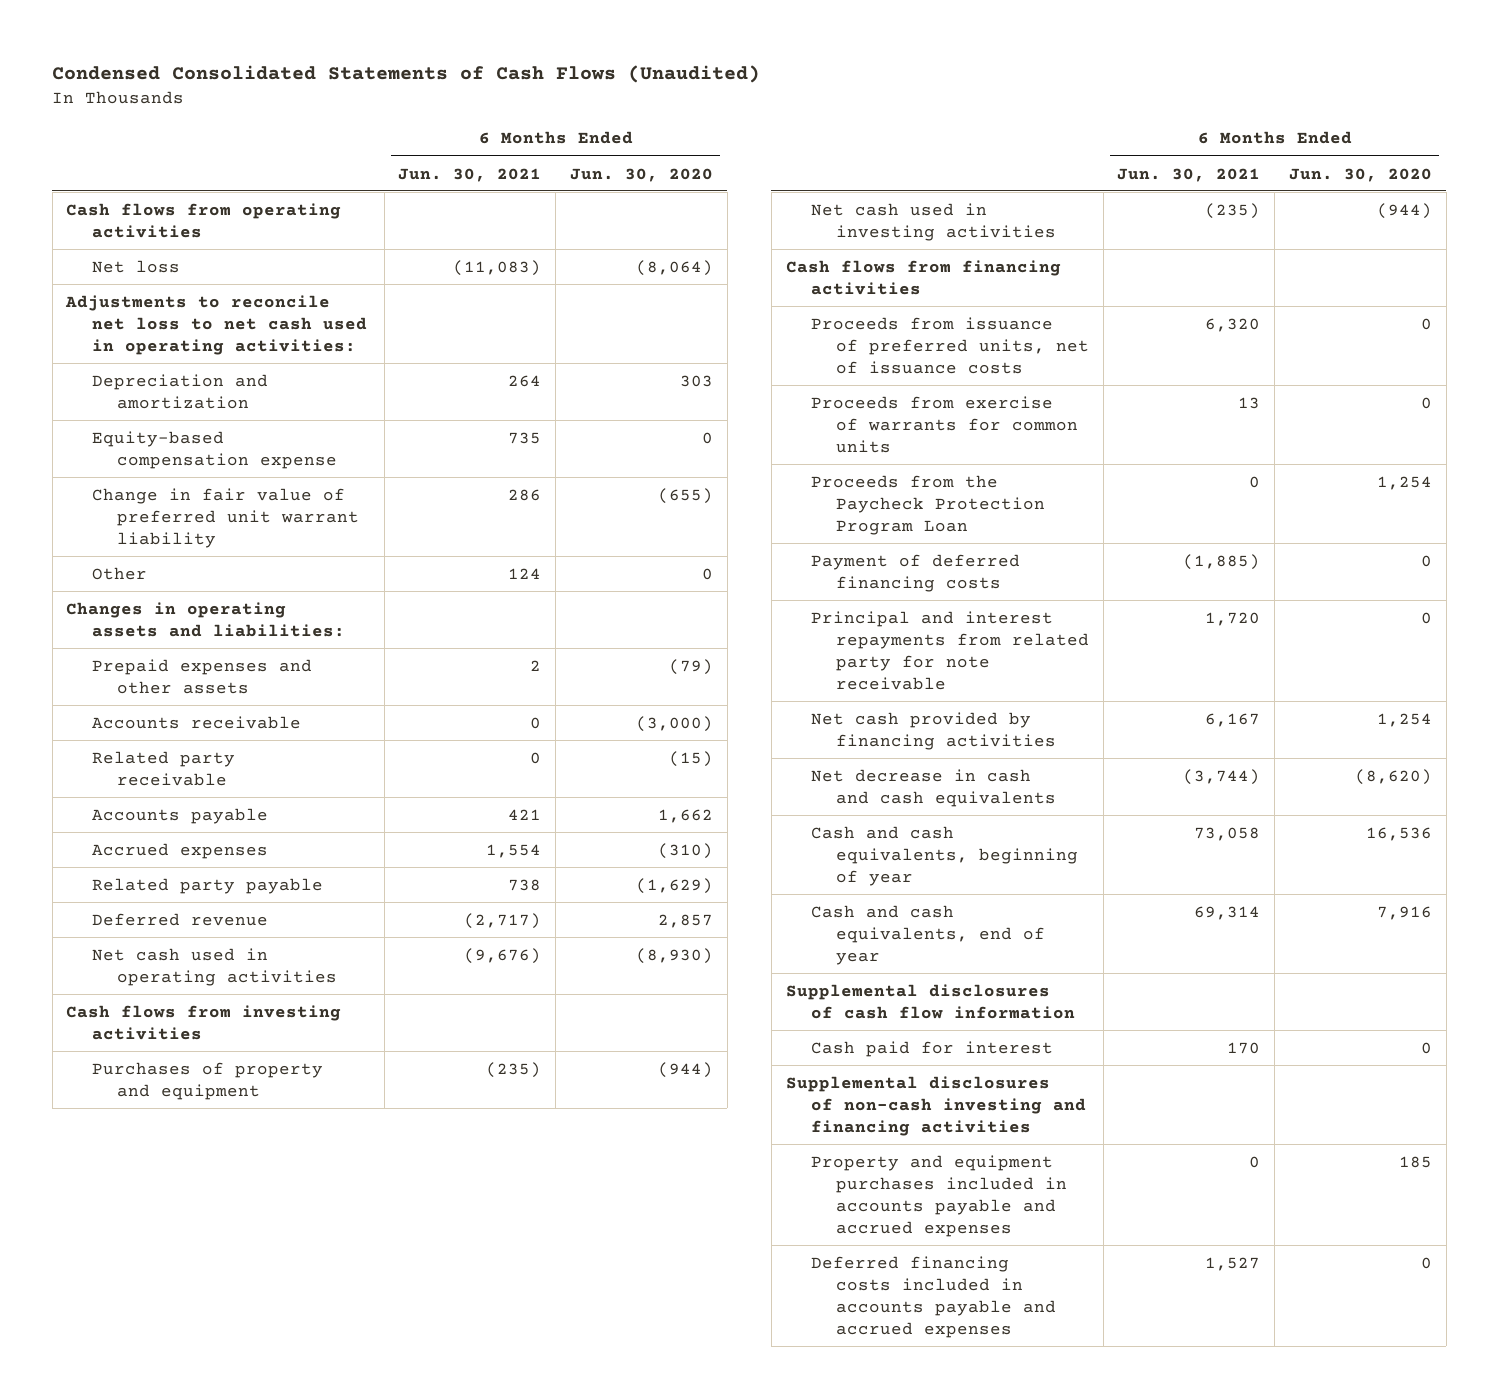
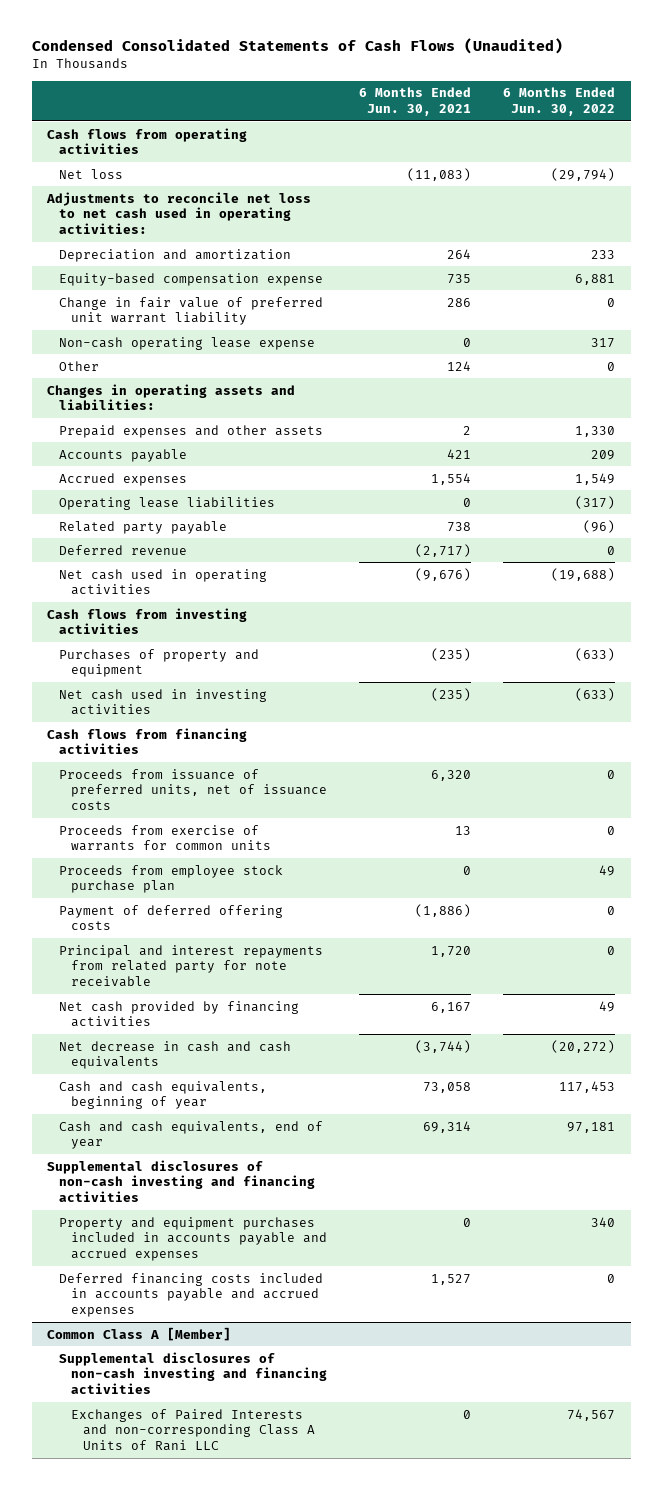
- | 6 Months Ended Jun. 30, 2021 | 6 Months Ended Jun. 30, 2020
+ | 6 Months Ended Jun. 30, 2021 | 6 Months Ended Jun. 30, 2022
+ Non-cash operating lease expense | 0 | 317
- Accounts receivable | 0 | (3,000)
- Related party receivable | 0 | (15)
+ Operating lease liabilities | 0 | (317)
- Proceeds from the Paycheck Protection Program Loan | 0 | 1,254
- Payment of deferred financing costs | (1,885) | 0
+ Proceeds from employee stock purchase plan | 0 | 49
+ Payment of deferred offering costs | (1,886) | 0
- Supplemental disclosures of cash flow information
- Cash paid for interest | 170 | 0
+ Common Class A [Member]
+ Supplemental disclosures of non-cash investing and financing activities
+ Exchanges of Paired Interests and non-corresponding Class A Units of Rani LLC | 0 | 74,567

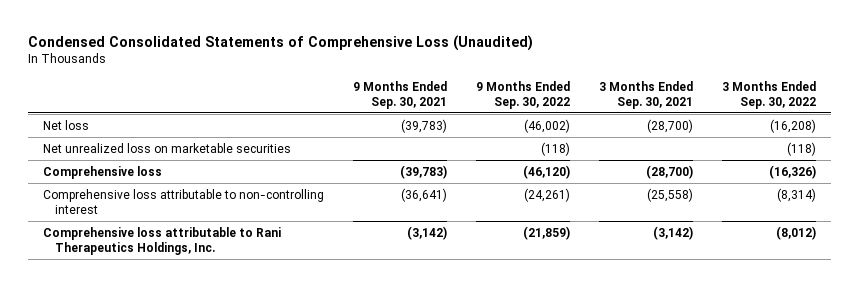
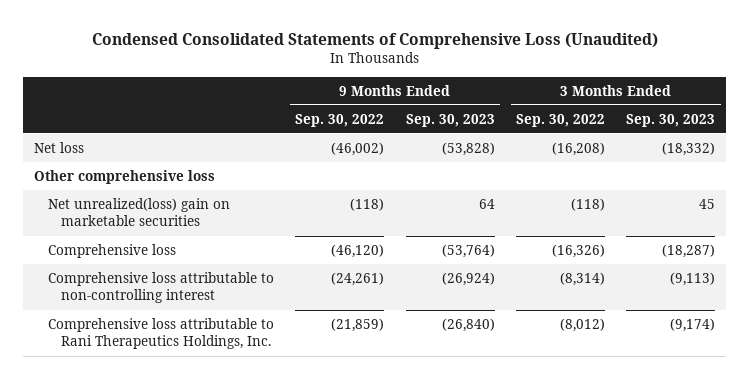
- | 9 Months Ended Sep. 30, 2021 | 9 Months Ended Sep. 30, 2022 | 3 Months Ended Sep. 30, 2021 | 3 Months Ended Sep. 30, 2022
+ | 9 Months Ended Sep. 30, 2022 | 9 Months Ended Sep. 30, 2023 | 3 Months Ended Sep. 30, 2022 | 3 Months Ended Sep. 30, 2023
- Net unrealized loss on marketable securities | | (118) | | (118)
+ Other comprehensive loss
+ Net unrealized(loss) gain on marketable securities | (118) | 64 | (118) | 45

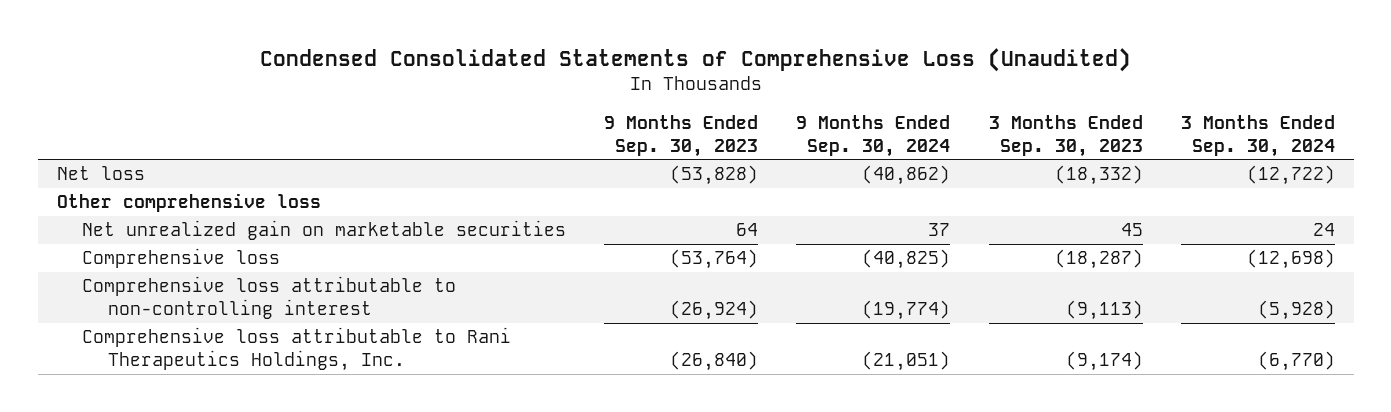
- | 9 Months Ended Sep. 30, 2022 | 9 Months Ended Sep. 30, 2023 | 3 Months Ended Sep. 30, 2022 | 3 Months Ended Sep. 30, 2023
+ | 9 Months Ended Sep. 30, 2023 | 9 Months Ended Sep. 30, 2024 | 3 Months Ended Sep. 30, 2023 | 3 Months Ended Sep. 30, 2024
- Net unrealized(loss) gain on marketable securities | (118) | 64 | (118) | 45
+ Net unrealized gain on marketable securities | 64 | 37 | 45 | 24

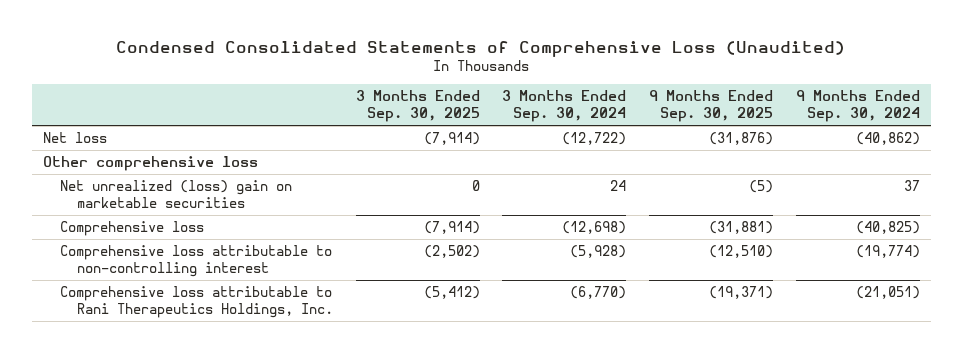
- | 9 Months Ended Sep. 30, 2023 | 9 Months Ended Sep. 30, 2024 | 3 Months Ended Sep. 30, 2023 | 3 Months Ended Sep. 30, 2024
+ | 3 Months Ended Sep. 30, 2025 | 3 Months Ended Sep. 30, 2024 | 9 Months Ended Sep. 30, 2025 | 9 Months Ended Sep. 30, 2024
- Net unrealized gain on marketable securities | 64 | 37 | 45 | 24
+ Net unrealized (loss) gain on marketable securities | 0 | 24 | (5) | 37

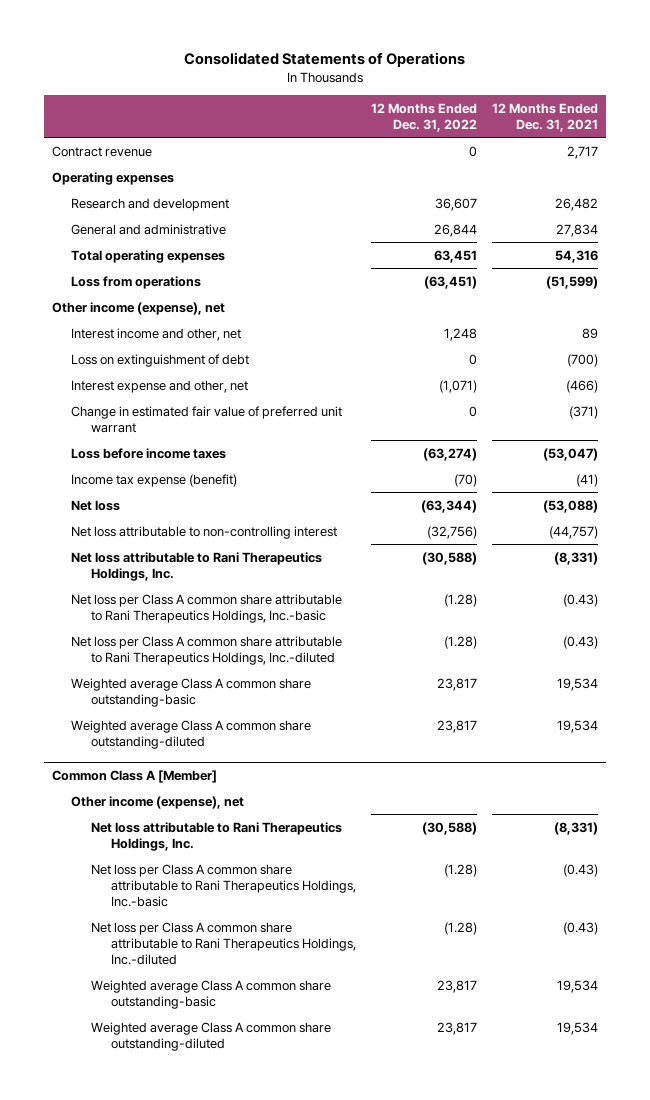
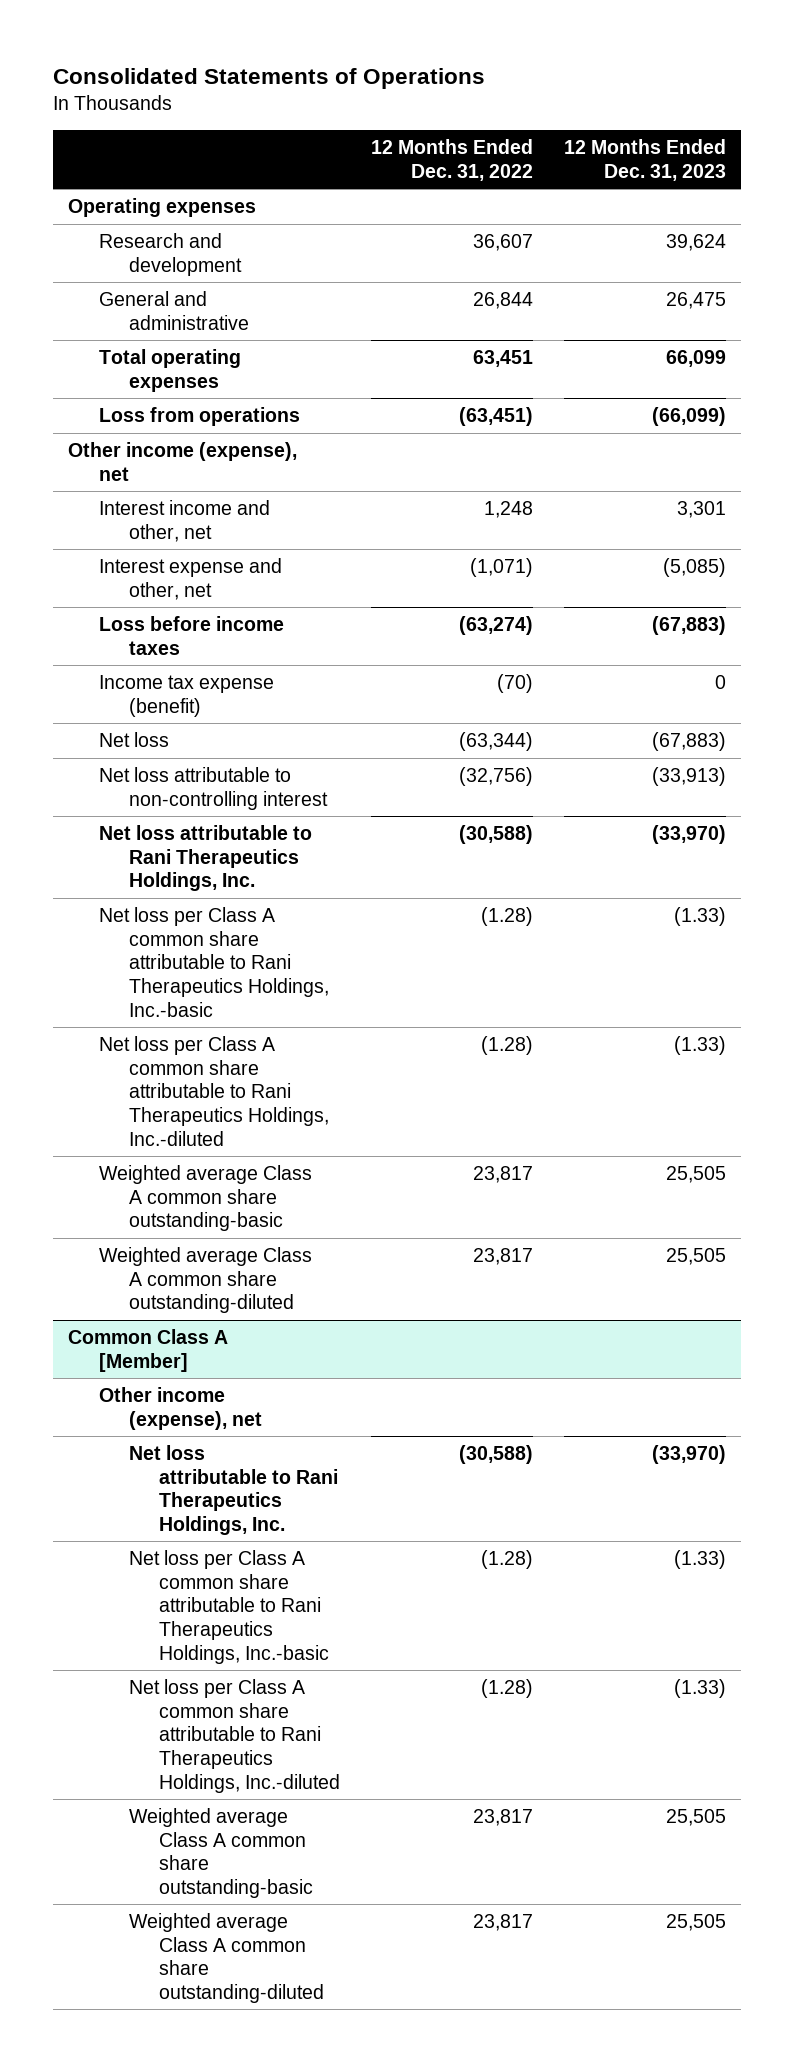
- | 12 Months Ended Dec. 31, 2022 | 12 Months Ended Dec. 31, 2021
+ | 12 Months Ended Dec. 31, 2022 | 12 Months Ended Dec. 31, 2023
- Contract revenue | 0 | 2,717
- Loss on extinguishment of debt | 0 | (700)
- Change in estimated fair value of preferred unit warrant | 0 | (371)

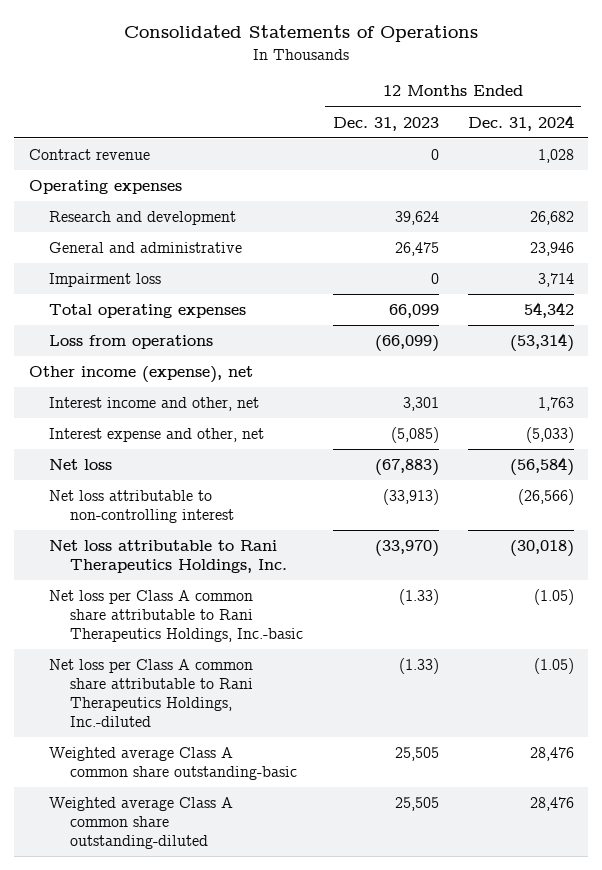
- | 12 Months Ended Dec. 31, 2022 | 12 Months Ended Dec. 31, 2023
+ | 12 Months Ended Dec. 31, 2023 | 12 Months Ended Dec. 31, 2024
+ Contract revenue | 0 | 1,028
+ Impairment loss | 0 | 3,714
- Loss before income taxes | (63,274) | (67,883)
- Income tax expense (benefit) | (70) | 0
- Common Class A [Member]
- Other income (expense), net
- Net loss attributable to Rani Therapeutics Holdings, Inc. | (30,588) | (33,970)
- Net loss per Class A common share attributable to Rani Therapeutics Holdings, Inc.-basic | (1.28) | (1.33)
- Net loss per Class A common share attributable to Rani Therapeutics Holdings, Inc.-diluted | (1.28) | (1.33)
- Weighted average Class A common share outstanding-basic | 23,817 | 25,505
- Weighted average Class A common share outstanding-diluted | 23,817 | 25,505

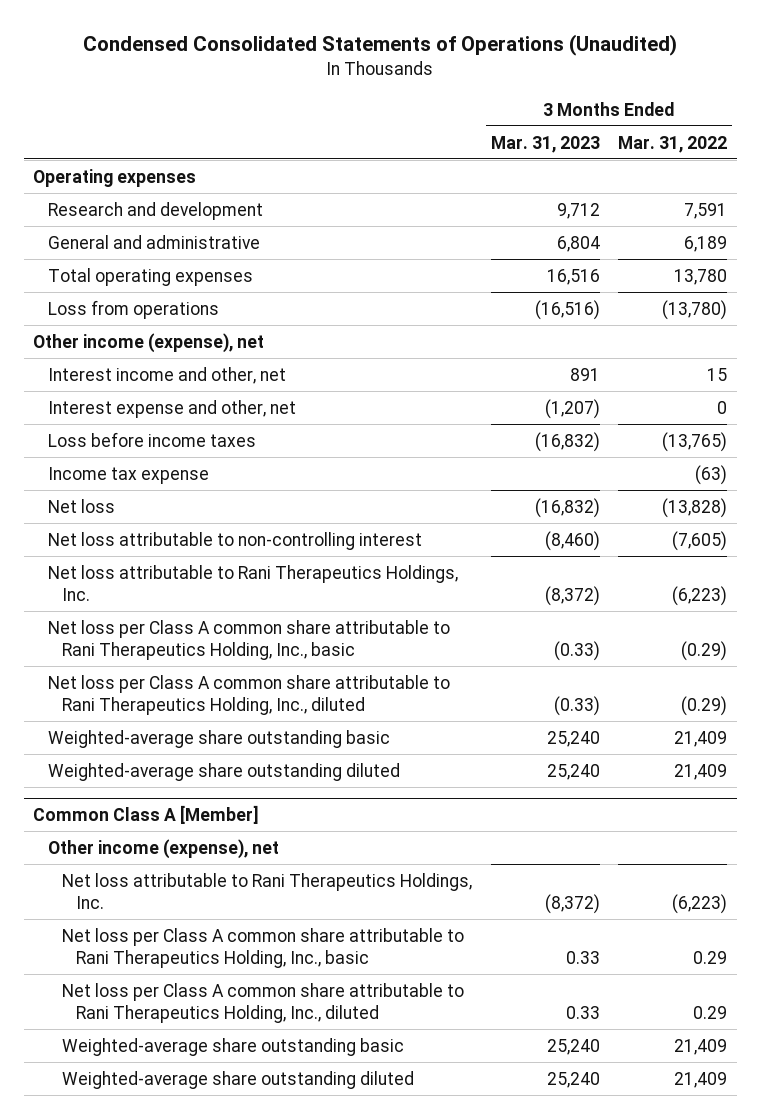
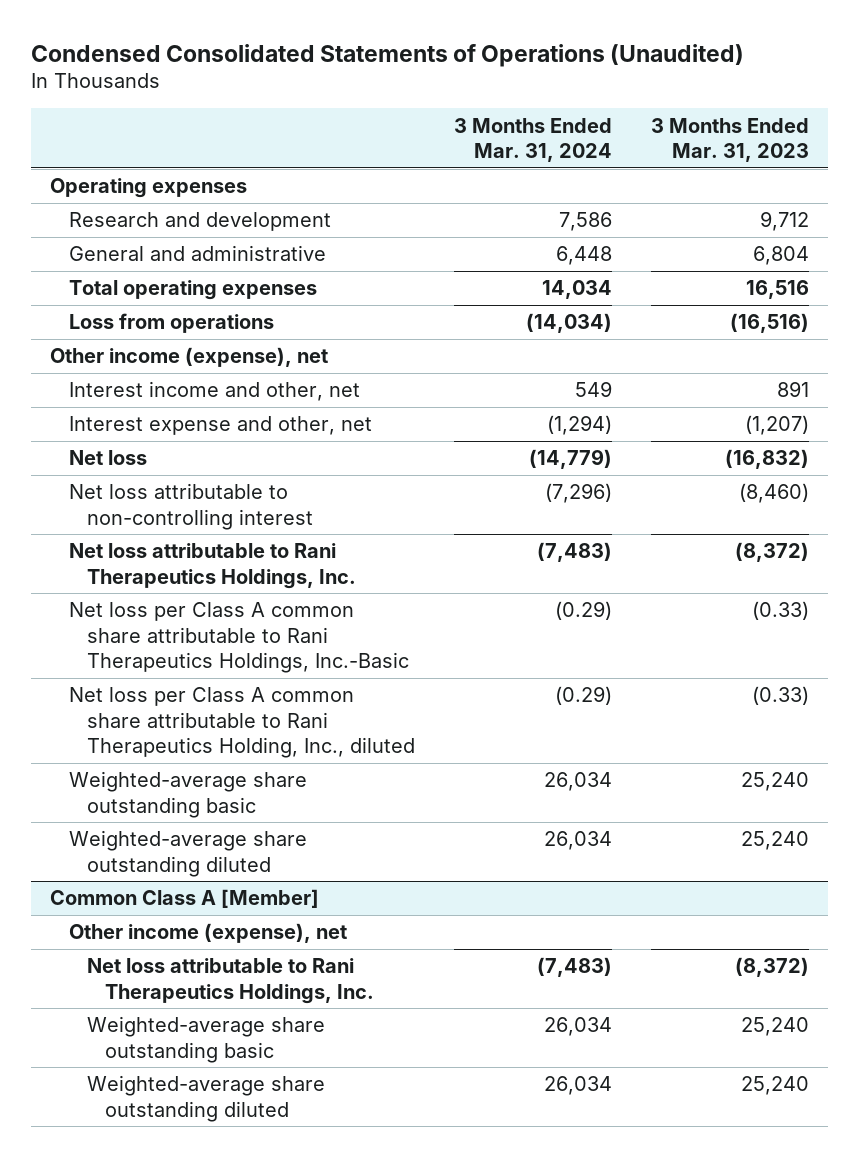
- | 3 Months Ended Mar. 31, 2023 | 3 Months Ended Mar. 31, 2022
+ | 3 Months Ended Mar. 31, 2024 | 3 Months Ended Mar. 31, 2023
- Loss before income taxes | (16,832) | (13,765)
- Income tax expense | | (63)
- Net loss per Class A common share attributable to Rani Therapeutics Holding, Inc., basic | (0.33) | (0.29)
+ Net loss per Class A common share attributable to Rani Therapeutics Holdings, Inc.-Basic | (0.29) | (0.33)
@ Common Class A [Member]
- Net loss per Class A common share attributable to Rani Therapeutics Holding, Inc., basic | 0.33 | 0.29
- Net loss per Class A common share attributable to Rani Therapeutics Holding, Inc., diluted | 0.33 | 0.29

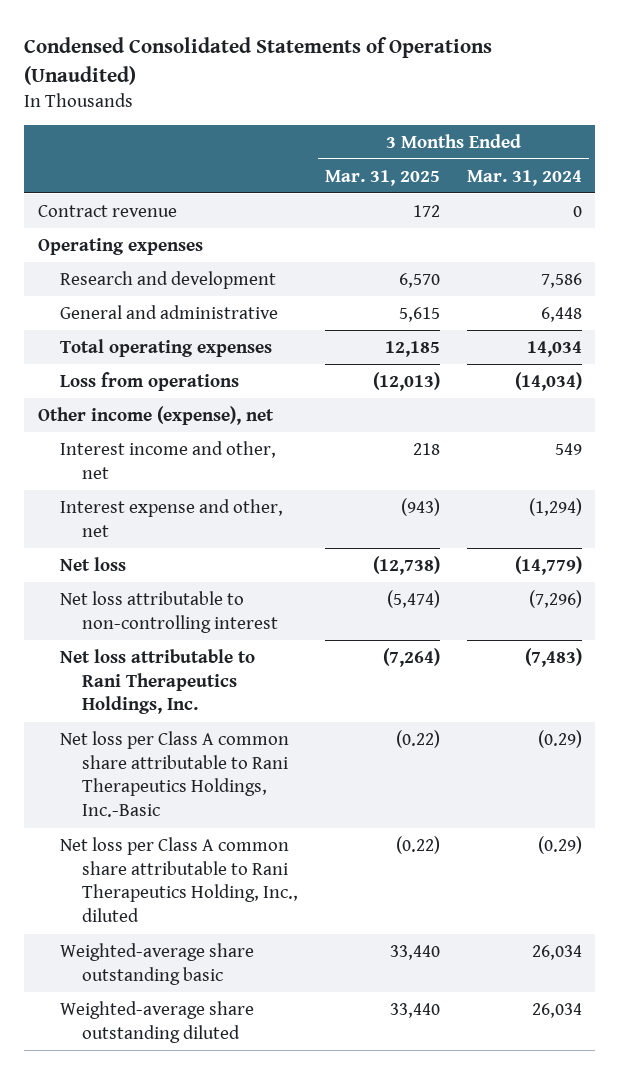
- | 3 Months Ended Mar. 31, 2024 | 3 Months Ended Mar. 31, 2023
+ | 3 Months Ended Mar. 31, 2025 | 3 Months Ended Mar. 31, 2024
+ Contract revenue | 172 | 0
- Common Class A [Member]
- Other income (expense), net
- Net loss attributable to Rani Therapeutics Holdings, Inc. | (7,483) | (8,372)
- Weighted-average share outstanding basic | 26,034 | 25,240
- Weighted-average share outstanding diluted | 26,034 | 25,240

